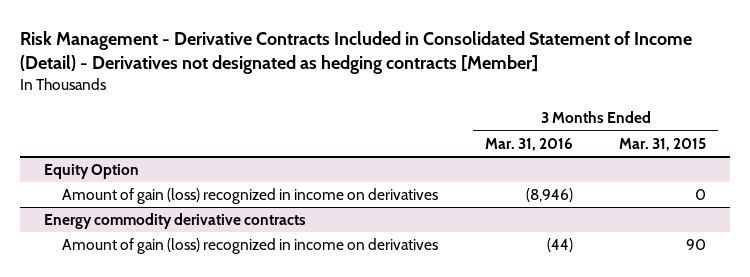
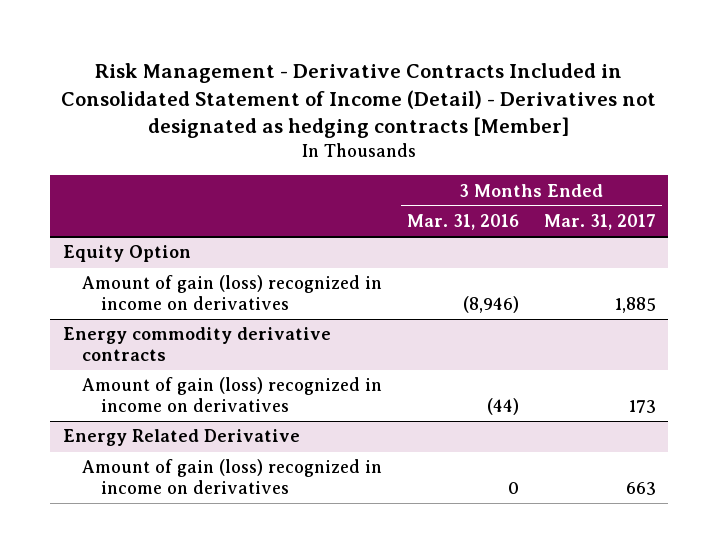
- | 3 Months Ended Mar. 31, 2016 | 3 Months Ended Mar. 31, 2015
+ | 3 Months Ended Mar. 31, 2016 | 3 Months Ended Mar. 31, 2017
+ Energy Related Derivative
+ Amount of gain (loss) recognized in income on derivatives | 0 | 663

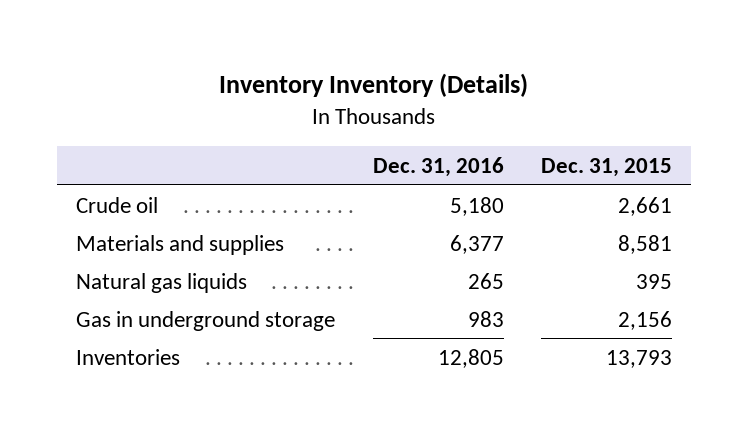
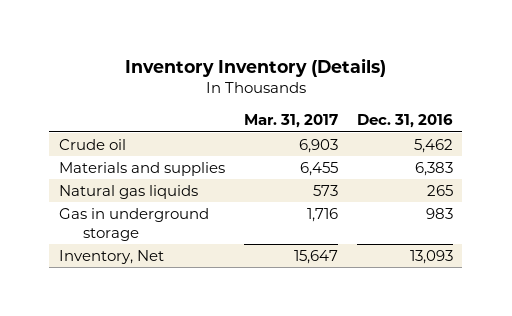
- | Dec. 31, 2016 | Dec. 31, 2015
+ | Mar. 31, 2017 | Dec. 31, 2016
- Crude oil | 5,180 | 2,661
- Materials and supplies | 6,377 | 8,581
+ Crude oil | 6,903 | 5,462
+ Materials and supplies | 6,455 | 6,383
- Inventories | 12,805 | 13,793
+ Inventory, Net | 15,647 | 13,093

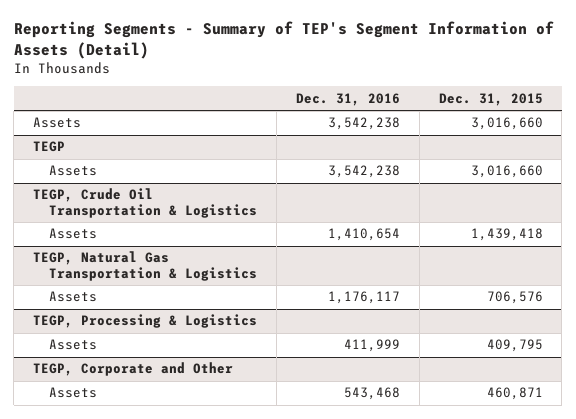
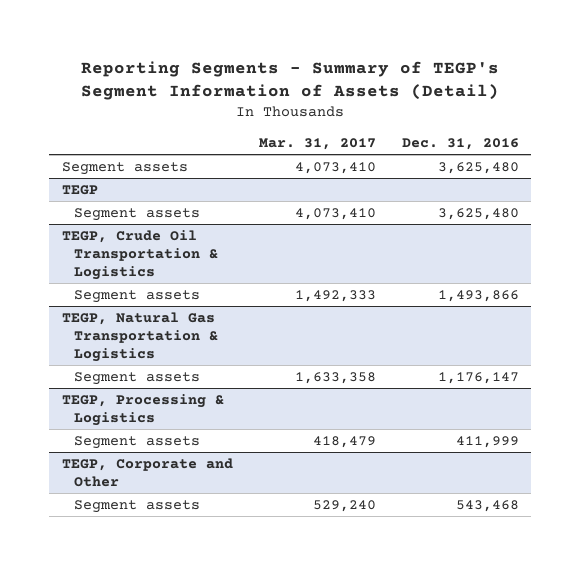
- Reporting Segments - Summary of TEP's Segment Information of Assets (Detail)
+ Reporting Segments - Summary of TEGP's Segment Information of Assets (Detail)
- | Dec. 31, 2016 | Dec. 31, 2015
+ | Mar. 31, 2017 | Dec. 31, 2016
- Assets | 3,542,238 | 3,016,660
+ Segment assets | 4,073,410 | 3,625,480
@ TEGP
- Assets | 3,542,238 | 3,016,660
+ Segment assets | 4,073,410 | 3,625,480
@ TEGP, Crude Oil Transportation & Logistics
- Assets | 1,410,654 | 1,439,418
+ Segment assets | 1,492,333 | 1,493,866
@ TEGP, Natural Gas Transportation & Logistics
- Assets | 1,176,117 | 706,576
+ Segment assets | 1,633,358 | 1,176,147
@ TEGP, Processing & Logistics
- Assets | 411,999 | 409,795
+ Segment assets | 418,479 | 411,999
@ TEGP, Corporate and Other
- Assets | 543,468 | 460,871
+ Segment assets | 529,240 | 543,468

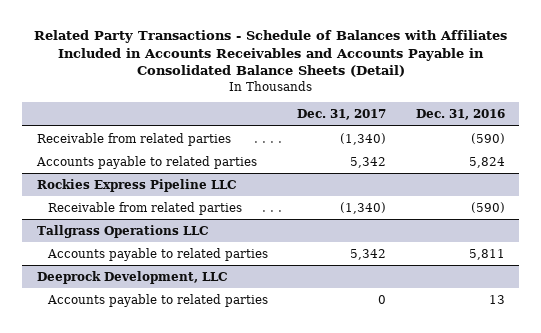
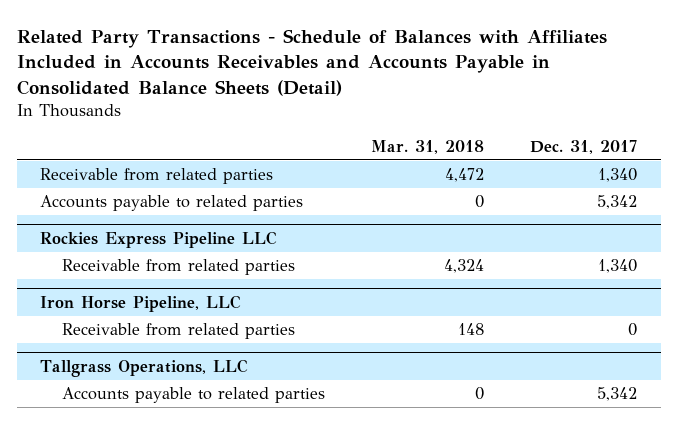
- | Dec. 31, 2017 | Dec. 31, 2016
+ | Mar. 31, 2018 | Dec. 31, 2017
- Receivable from related parties | (1,340) | (590)
+ Receivable from related parties | 4,472 | 1,340
@ Rockies Express Pipeline LLC
- Receivable from related parties | (1,340) | (590)
- Tallgrass Operations LLC
@ Rockies Express Pipeline LLC
+ Receivable from related parties | 4,324 | 1,340
+ Iron Horse Pipeline, LLC
+ Receivable from related parties | 148 | 0
+ Tallgrass Operations, LLC
- Deeprock Development, LLC
- Accounts payable to related parties | 0 | 13

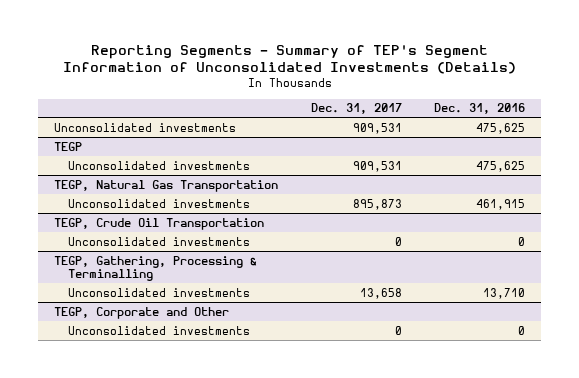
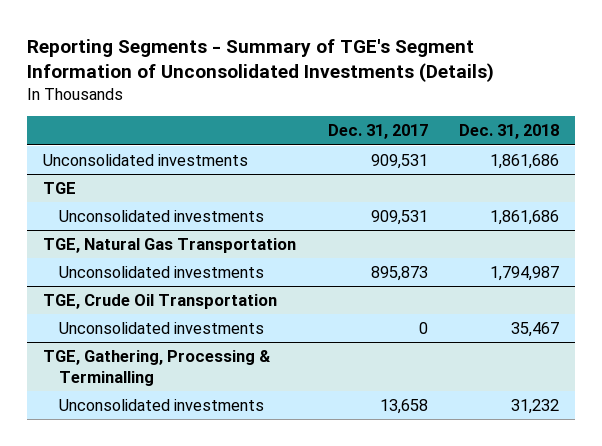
- Reporting Segments - Summary of TEP's Segment Information of Unconsolidated Investments (Details)
+ Reporting Segments - Summary of TGE's Segment Information of Unconsolidated Investments (Details)
- | Dec. 31, 2017 | Dec. 31, 2016
+ | Dec. 31, 2017 | Dec. 31, 2018
- TEGP
+ TGE
- TEGP, Natural Gas Transportation
+ TGE, Natural Gas Transportation
- TEGP, Crude Oil Transportation
+ TGE, Crude Oil Transportation
- TEGP, Gathering, Processing & Terminalling
+ TGE, Gathering, Processing & Terminalling
- TEGP, Corporate and Other
- Unconsolidated investments | 0 | 0

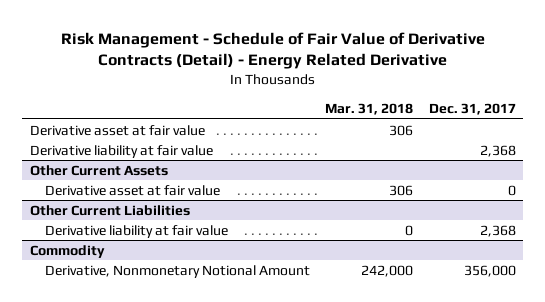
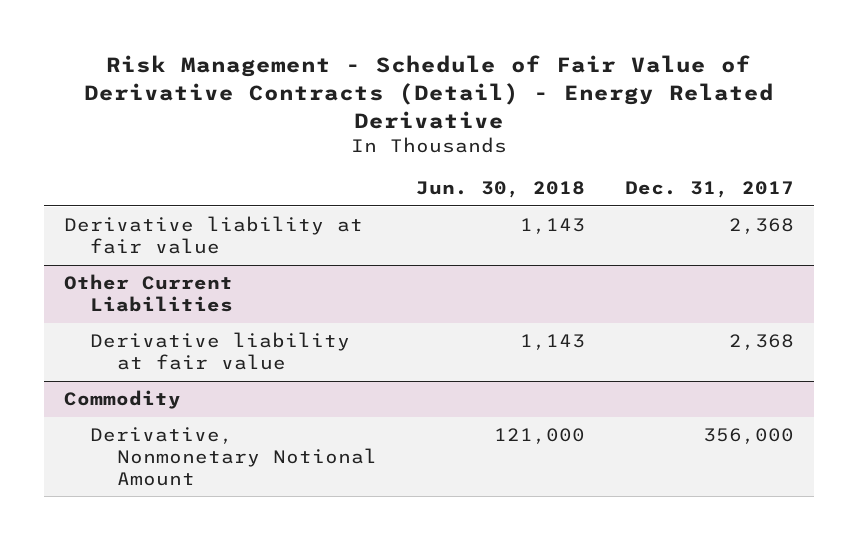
- | Mar. 31, 2018 | Dec. 31, 2017
+ | Jun. 30, 2018 | Dec. 31, 2017
- Derivative asset at fair value | 306 |
- Other Current Assets
- Derivative asset at fair value | 306 | 0

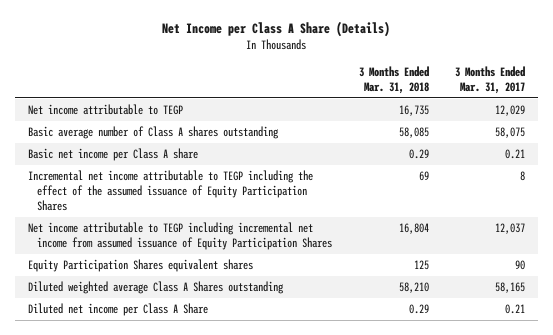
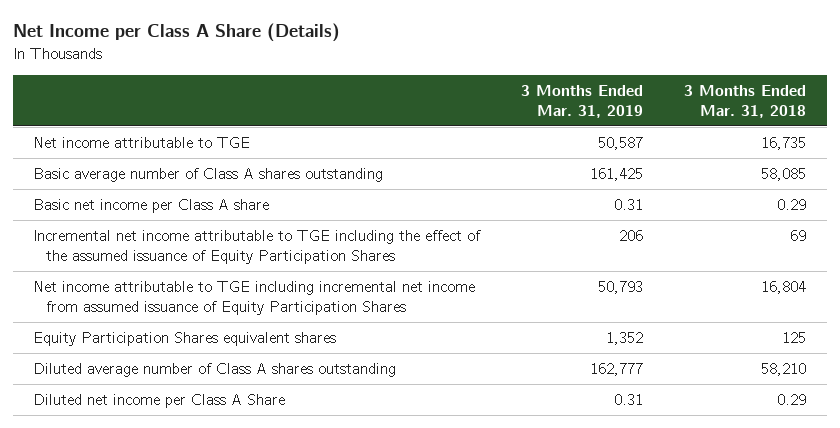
- | 3 Months Ended Mar. 31, 2018 | 3 Months Ended Mar. 31, 2017
+ | 3 Months Ended Mar. 31, 2019 | 3 Months Ended Mar. 31, 2018
- Net income attributable to TEGP | 16,735 | 12,029
+ Net income attributable to TGE | 50,587 | 16,735
- Incremental net income attributable to TEGP including the effect of the assumed issuance of Equity Participation Shares | 69 | 8
- Net income attributable to TEGP including incremental net income from assumed issuance of Equity Participation Shares | 16,804 | 12,037
+ Incremental net income attributable to TGE including the effect of the assumed issuance of Equity Participation Shares | 206 | 69
+ Net income attributable to TGE including incremental net income from assumed issuance of Equity Participation Shares | 50,793 | 16,804
- Diluted weighted average Class A Shares outstanding | 58,210 | 58,165
+ Diluted average number of Class A shares outstanding | 162,777 | 58,210

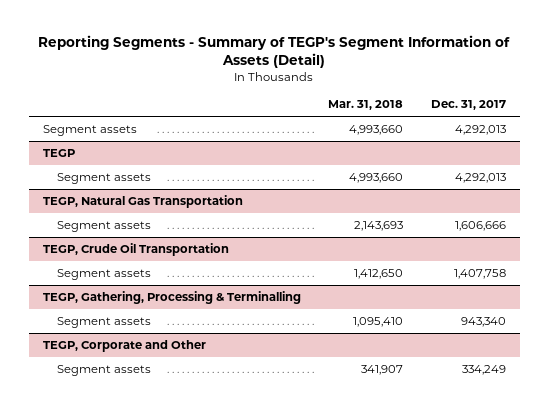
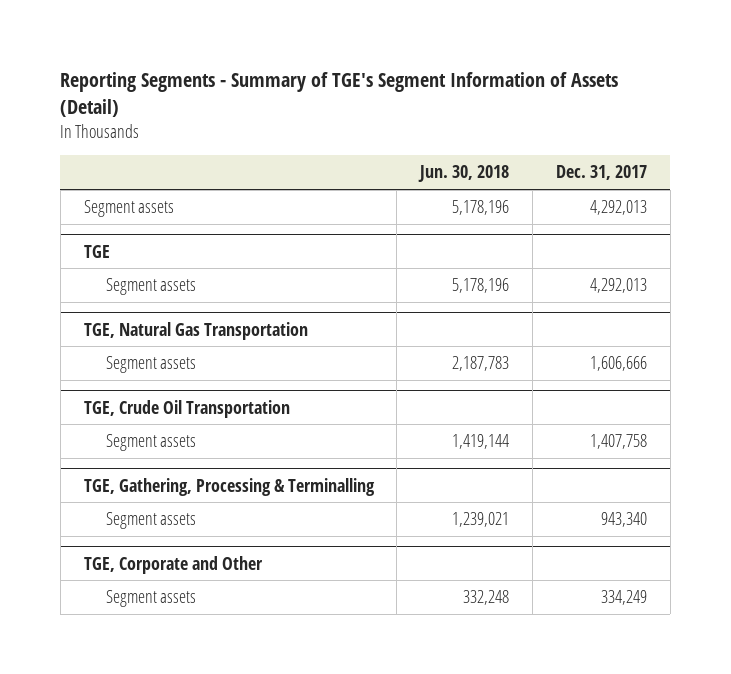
- Reporting Segments - Summary of TEGP's Segment Information of Assets (Detail)
+ Reporting Segments - Summary of TGE's Segment Information of Assets (Detail)
- | Mar. 31, 2018 | Dec. 31, 2017
+ | Jun. 30, 2018 | Dec. 31, 2017
- TEGP
+ TGE
- TEGP, Natural Gas Transportation
+ TGE, Natural Gas Transportation
- TEGP, Crude Oil Transportation
+ TGE, Crude Oil Transportation
- TEGP, Gathering, Processing & Terminalling
+ TGE, Gathering, Processing & Terminalling
- TEGP, Corporate and Other
+ TGE, Corporate and Other

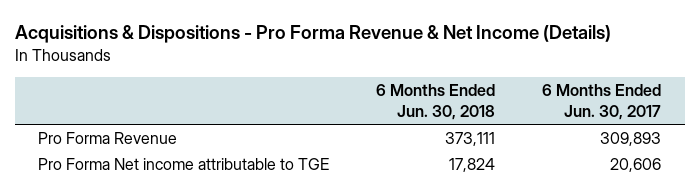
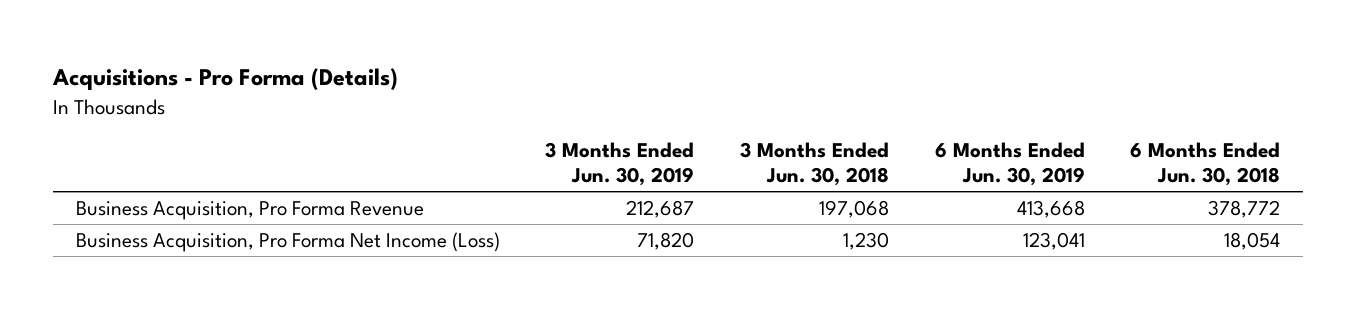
- Acquisitions & Dispositions - Pro Forma Revenue & Net Income (Details)
+ Acquisitions - Pro Forma (Details)
- | 6 Months Ended Jun. 30, 2018 | 6 Months Ended Jun. 30, 2017
+ | 3 Months Ended Jun. 30, 2019 | 3 Months Ended Jun. 30, 2018 | 6 Months Ended Jun. 30, 2019 | 6 Months Ended Jun. 30, 2018
- Pro Forma Revenue | 373,111 | 309,893
- Pro Forma Net income attributable to TGE | 17,824 | 20,606
+ Business Acquisition, Pro Forma Revenue | 212,687 | 197,068 | 413,668 | 378,772
+ Business Acquisition, Pro Forma Net Income (Loss) | 71,820 | 1,230 | 123,041 | 18,054

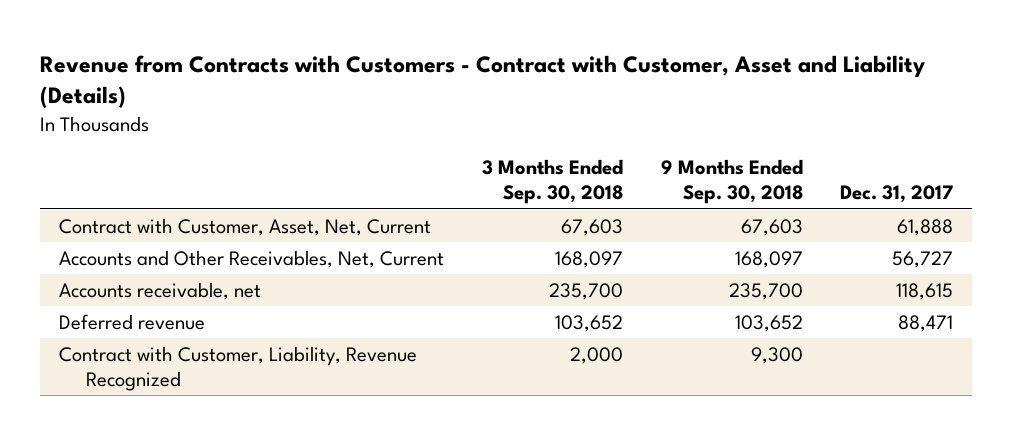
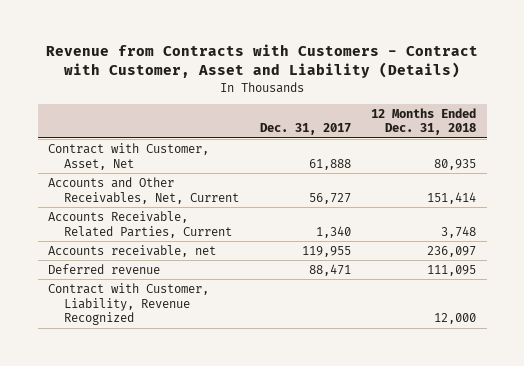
- | 3 Months Ended Sep. 30, 2018 | 9 Months Ended Sep. 30, 2018 | Dec. 31, 2017
+ | Dec. 31, 2017 | 12 Months Ended Dec. 31, 2018
- Contract with Customer, Asset, Net, Current | 67,603 | 67,603 | 61,888
+ Contract with Customer, Asset, Net | 61,888 | 80,935
- Accounts receivable, net | 235,700 | 235,700 | 118,615
+ Accounts Receivable, Related Parties, Current | 1,340 | 3,748
+ Accounts receivable, net | 119,955 | 236,097

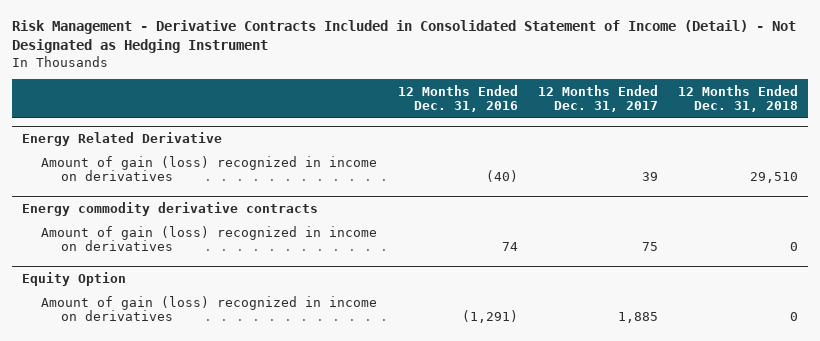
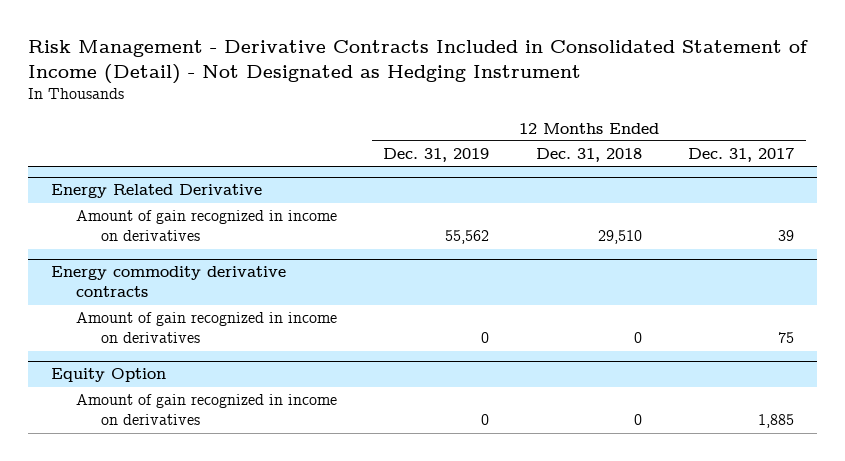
- | 12 Months Ended Dec. 31, 2016 | 12 Months Ended Dec. 31, 2017 | 12 Months Ended Dec. 31, 2018
+ | 12 Months Ended Dec. 31, 2019 | 12 Months Ended Dec. 31, 2018 | 12 Months Ended Dec. 31, 2017
@ Energy Related Derivative
- Amount of gain (loss) recognized in income on derivatives | (40) | 39 | 29,510
+ Amount of gain recognized in income on derivatives | 55,562 | 29,510 | 39
@ Energy commodity derivative contracts
- Amount of gain (loss) recognized in income on derivatives | 74 | 75 | 0
+ Amount of gain recognized in income on derivatives | 0 | 0 | 75
@ Equity Option
- Amount of gain (loss) recognized in income on derivatives | (1,291) | 1,885 | 0
+ Amount of gain recognized in income on derivatives | 0 | 0 | 1,885

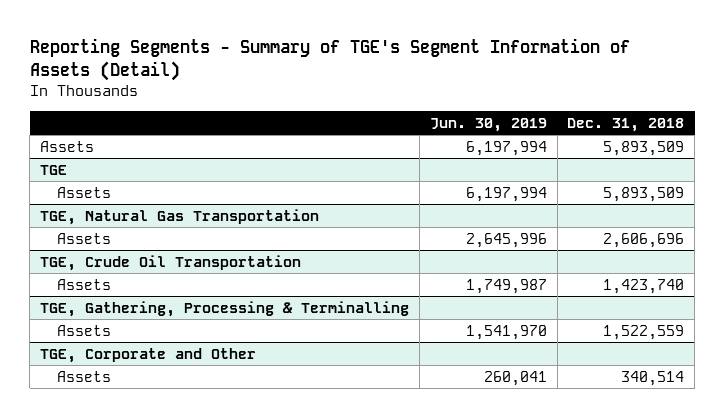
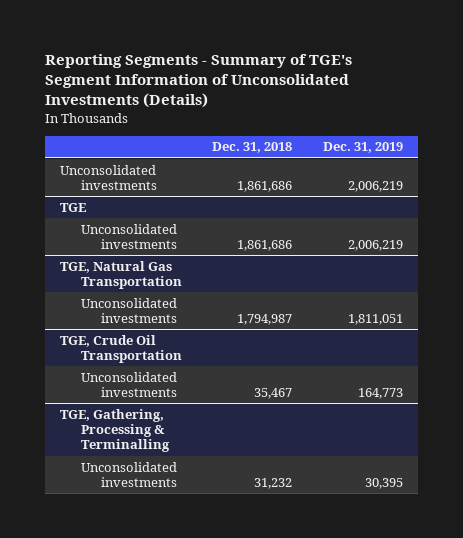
- Reporting Segments - Summary of TGE's Segment Information of Assets (Detail)
+ Reporting Segments - Summary of TGE's Segment Information of Unconsolidated Investments (Details)
- | Jun. 30, 2019 | Dec. 31, 2018
+ | Dec. 31, 2018 | Dec. 31, 2019
- Assets | 6,197,994 | 5,893,509
+ Unconsolidated investments | 1,861,686 | 2,006,219
@ TGE
- Assets | 6,197,994 | 5,893,509
+ Unconsolidated investments | 1,861,686 | 2,006,219
@ TGE, Natural Gas Transportation
- Assets | 2,645,996 | 2,606,696
+ Unconsolidated investments | 1,794,987 | 1,811,051
@ TGE, Crude Oil Transportation
- Assets | 1,749,987 | 1,423,740
+ Unconsolidated investments | 35,467 | 164,773
@ TGE, Gathering, Processing & Terminalling
- Assets | 1,541,970 | 1,522,559
- TGE, Corporate and Other
- Assets | 260,041 | 340,514
@ TGE, Gathering, Processing & Terminalling
+ Unconsolidated investments | 31,232 | 30,395

